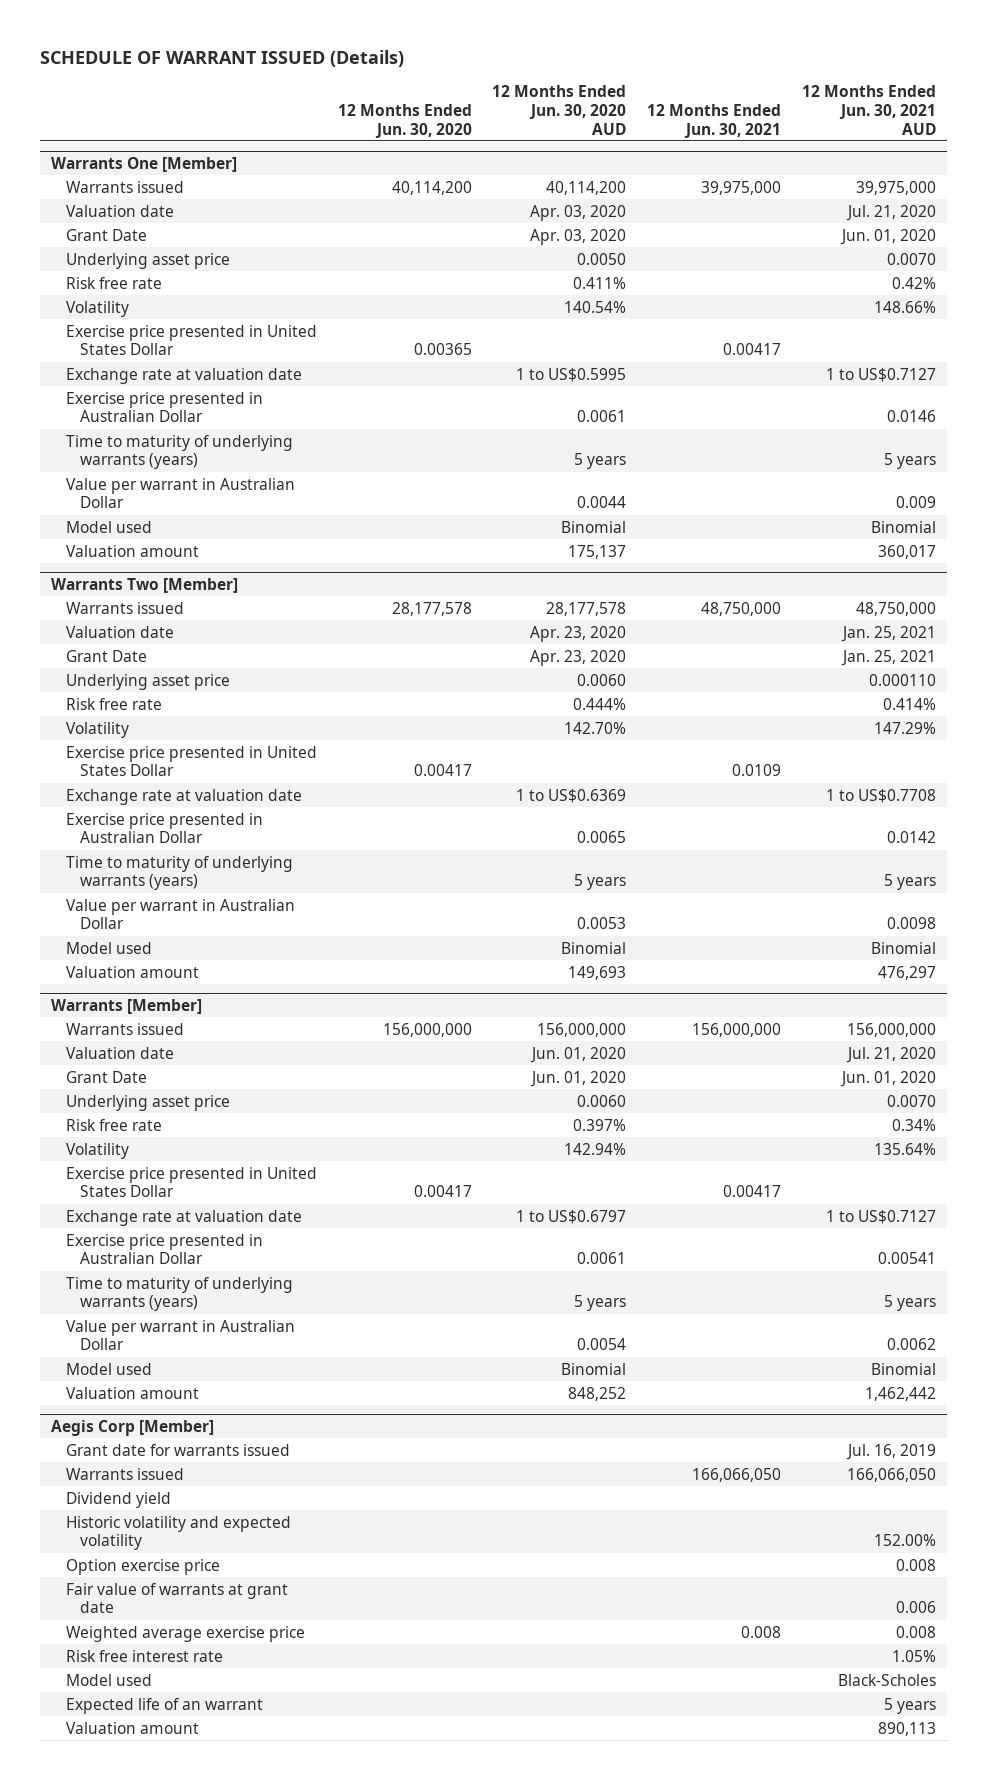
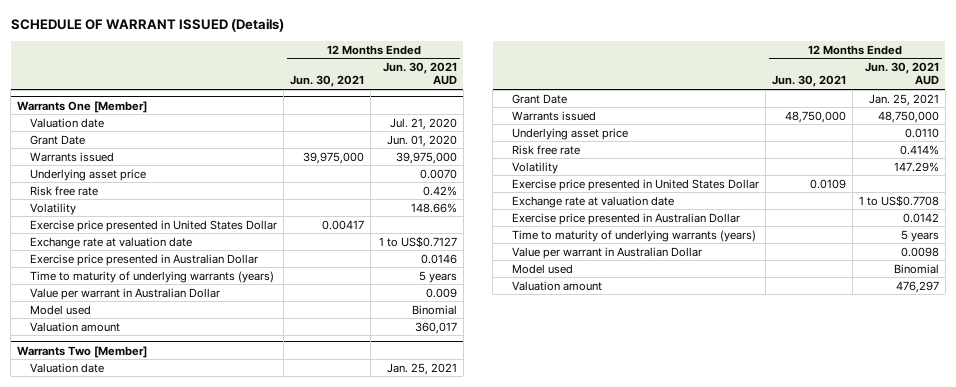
- | 12 Months Ended Jun. 30, 2020 | 12 Months Ended Jun. 30, 2020 AUD | 12 Months Ended Jun. 30, 2021 | 12 Months Ended Jun. 30, 2021 AUD
+ | 12 Months Ended Jun. 30, 2021 | 12 Months Ended Jun. 30, 2021 AUD
@ Warrants One [Member]
moved down: Warrants issued | 39,975,000 | 39,975,000
@ Warrants Two [Member]
- Underlying asset price | | 0.0060 | | 0.000110
moved down: Warrants issued | 48,750,000 | 48,750,000
+ Underlying asset price | | 0.0110
- Warrants [Member]
- Warrants issued | 156,000,000 | 156,000,000 | 156,000,000 | 156,000,000
- Valuation date | | Jun. 01, 2020 | | Jul. 21, 2020
- Grant Date | | Jun. 01, 2020 | | Jun. 01, 2020
- Underlying asset price | | 0.0060 | | 0.0070
- Risk free rate | | 0.397% | | 0.34%
- Volatility | | 142.94% | | 135.64%
- Exercise price presented in United States Dollar | 0.00417 | | 0.00417 |
- Exchange rate at valuation date | | 1 to US$0.6797 | | 1 to US$0.7127
- Exercise price presented in Australian Dollar | | 0.0061 | | 0.00541
- Time to maturity of underlying warrants (years) | | 5 years | | 5 years
- Value per warrant in Australian Dollar | | 0.0054 | | 0.0062
- Model used | | Binomial | | Binomial
- Valuation amount | | 848,252 | | 1,462,442
- Aegis Corp [Member]
- Grant date for warrants issued | | | | Jul. 16, 2019
- Warrants issued | | | 166,066,050 | 166,066,050
- Dividend yield
- Historic volatility and expected volatility | | | | 152.00%
- Option exercise price | | | | 0.008
- Fair value of warrants at grant date | | | | 0.006
- Weighted average exercise price | | | 0.008 | 0.008
- Risk free interest rate | | | | 1.05%
- Model used | | | | Black-Scholes
- Expected life of an warrant | | | | 5 years
- Valuation amount | | | | 890,113

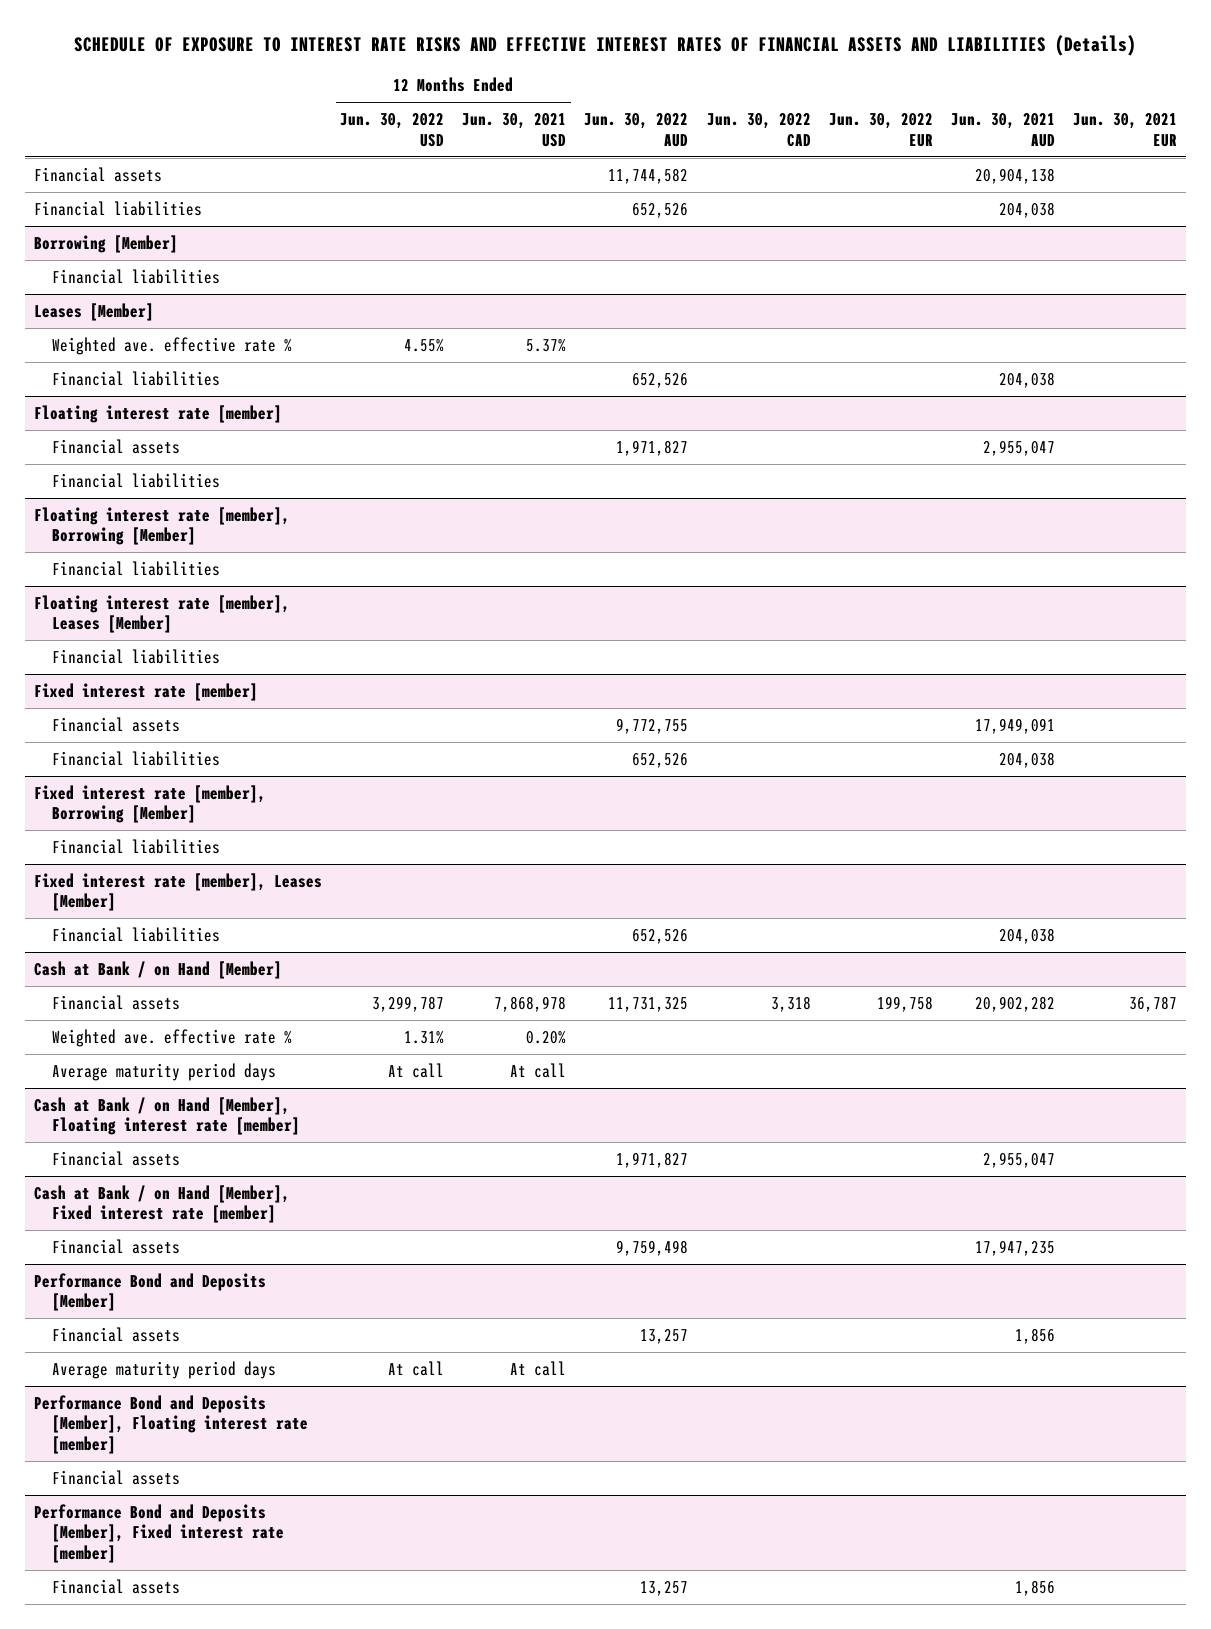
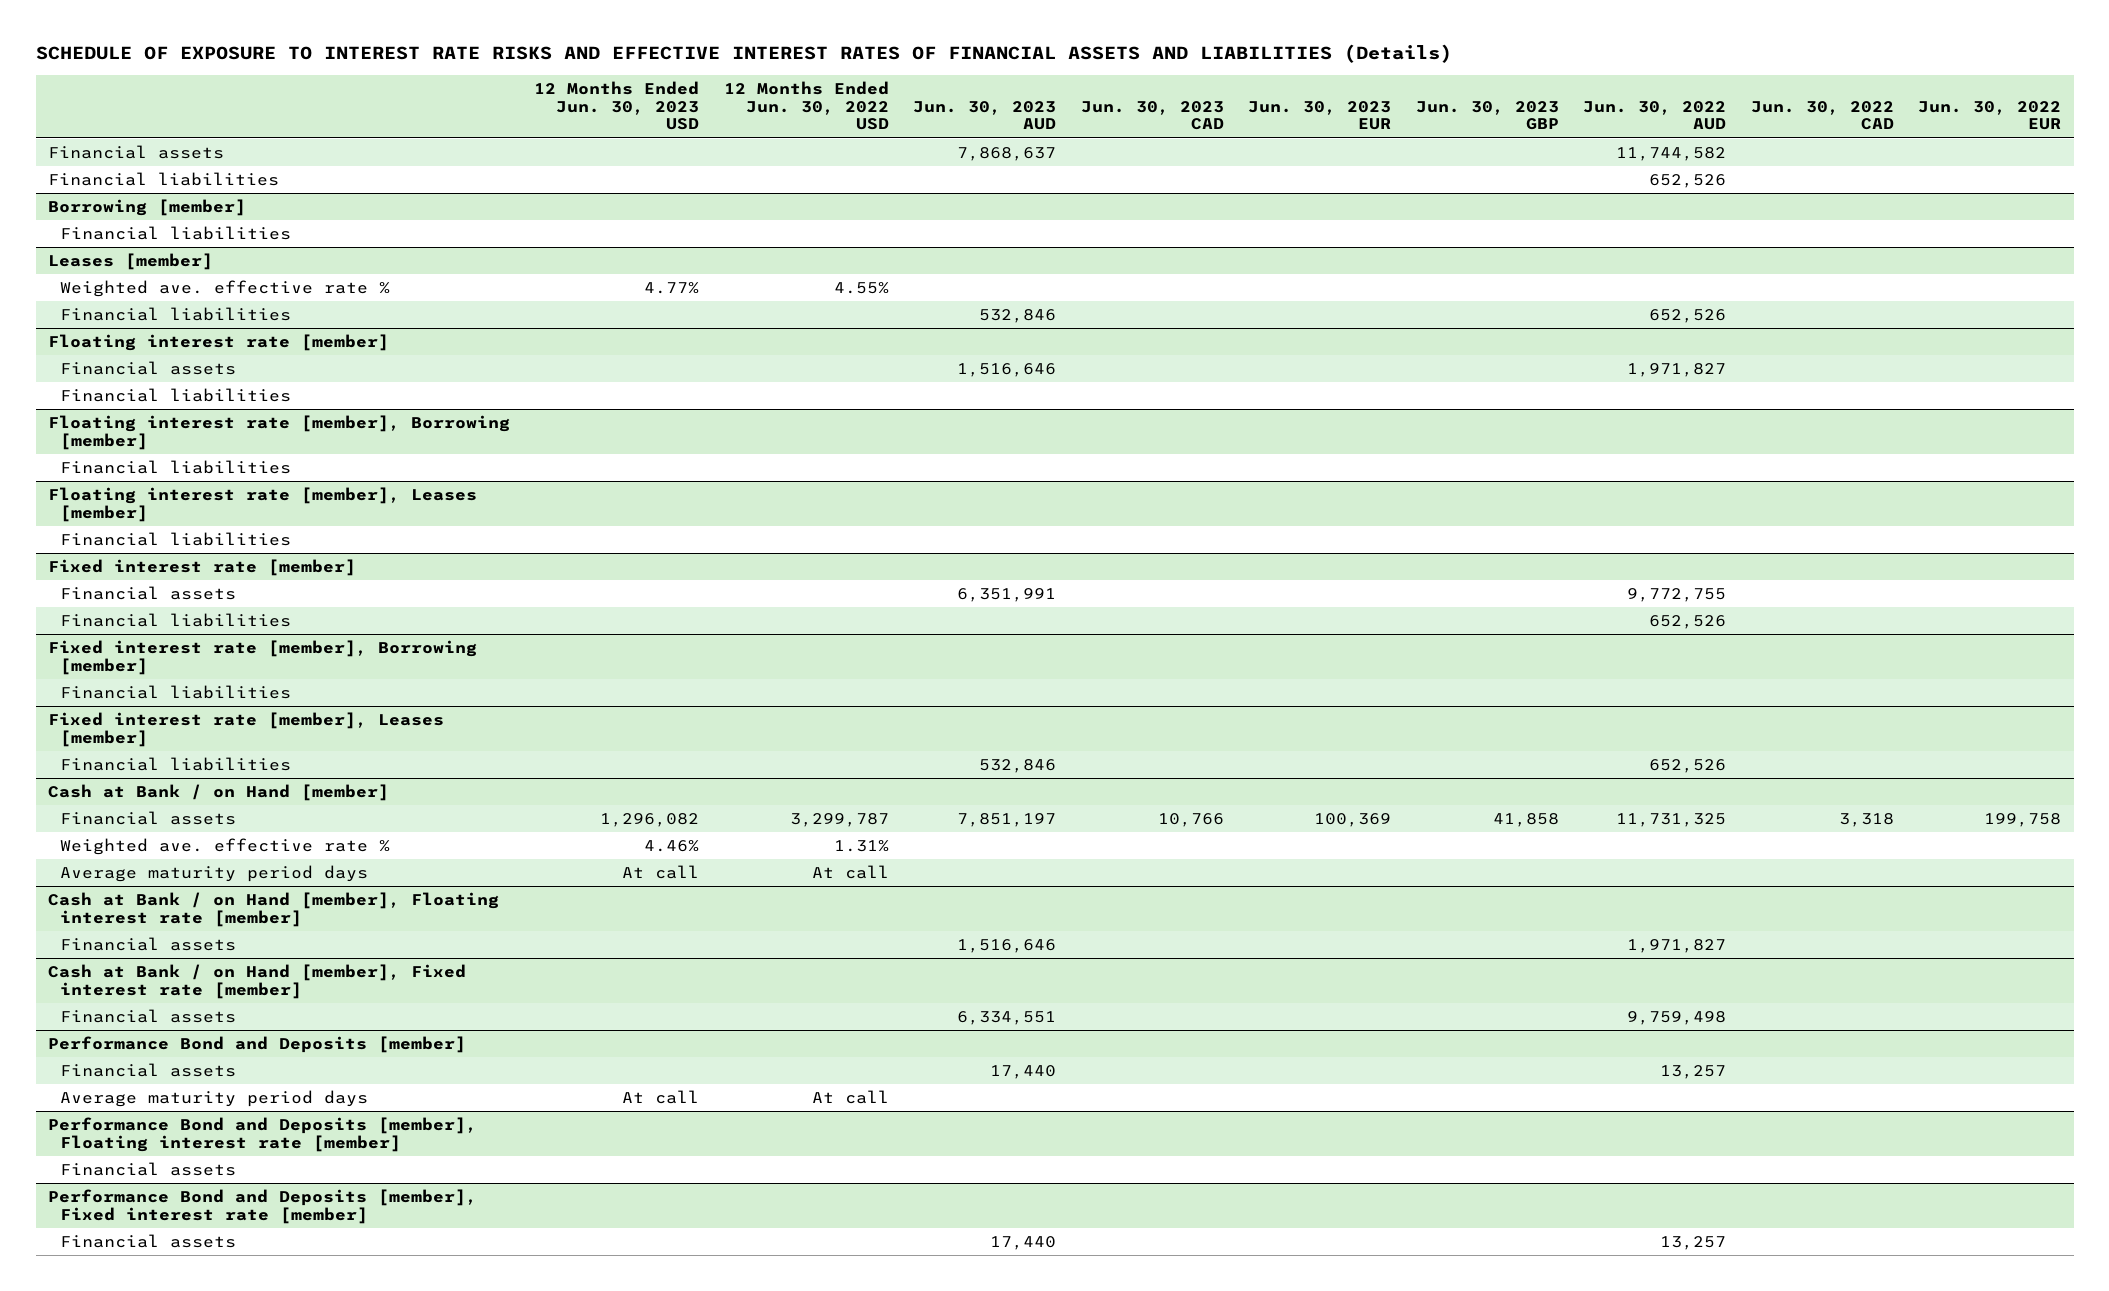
- | 12 Months Ended Jun. 30, 2022 USD | 12 Months Ended Jun. 30, 2021 USD | Jun. 30, 2022 AUD | Jun. 30, 2022 CAD | Jun. 30, 2022 EUR | Jun. 30, 2021 AUD | Jun. 30, 2021 EUR
+ | 12 Months Ended Jun. 30, 2023 USD | 12 Months Ended Jun. 30, 2022 USD | Jun. 30, 2023 AUD | Jun. 30, 2023 CAD | Jun. 30, 2023 EUR | Jun. 30, 2023 GBP | Jun. 30, 2022 AUD | Jun. 30, 2022 CAD | Jun. 30, 2022 EUR
- Borrowing [Member]
+ Borrowing [member]
- Leases [Member]
+ Leases [member]
- Floating interest rate [member], Borrowing [Member]
+ Floating interest rate [member], Borrowing [member]
- Floating interest rate [member], Leases [Member]
+ Floating interest rate [member], Leases [member]
- Fixed interest rate [member], Borrowing [Member]
+ Fixed interest rate [member], Borrowing [member]
- Fixed interest rate [member], Leases [Member]
+ Fixed interest rate [member], Leases [member]
- Cash at Bank / on Hand [Member]
+ Cash at Bank / on Hand [member]
- Cash at Bank / on Hand [Member], Floating interest rate [member]
+ Cash at Bank / on Hand [member], Floating interest rate [member]
- Cash at Bank / on Hand [Member], Fixed interest rate [member]
+ Cash at Bank / on Hand [member], Fixed interest rate [member]
- Performance Bond and Deposits [Member]
+ Performance Bond and Deposits [member]
- Performance Bond and Deposits [Member], Floating interest rate [member]
+ Performance Bond and Deposits [member], Floating interest rate [member]
- Performance Bond and Deposits [Member], Fixed interest rate [member]
+ Performance Bond and Deposits [member], Fixed interest rate [member]

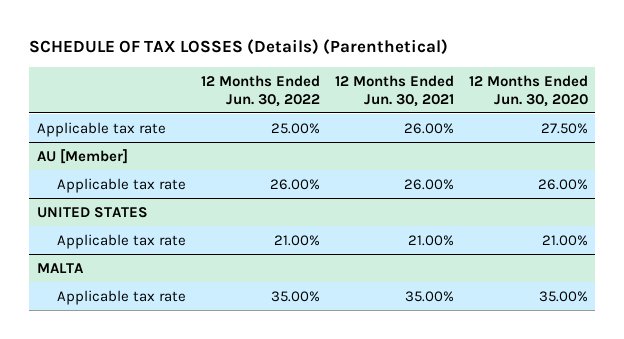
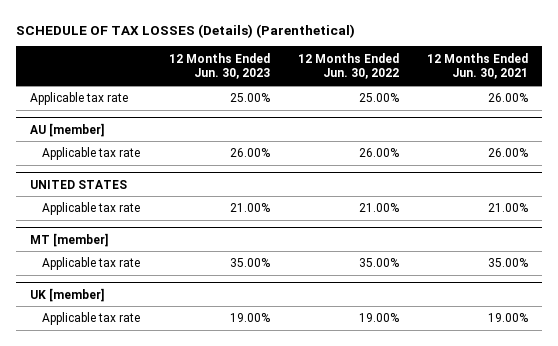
- | 12 Months Ended Jun. 30, 2022 | 12 Months Ended Jun. 30, 2021 | 12 Months Ended Jun. 30, 2020
+ | 12 Months Ended Jun. 30, 2023 | 12 Months Ended Jun. 30, 2022 | 12 Months Ended Jun. 30, 2021
- AU [Member]
+ AU [member]
- MALTA
+ MT [member]
+ UK [member]
+ Applicable tax rate | 19.00% | 19.00% | 19.00%

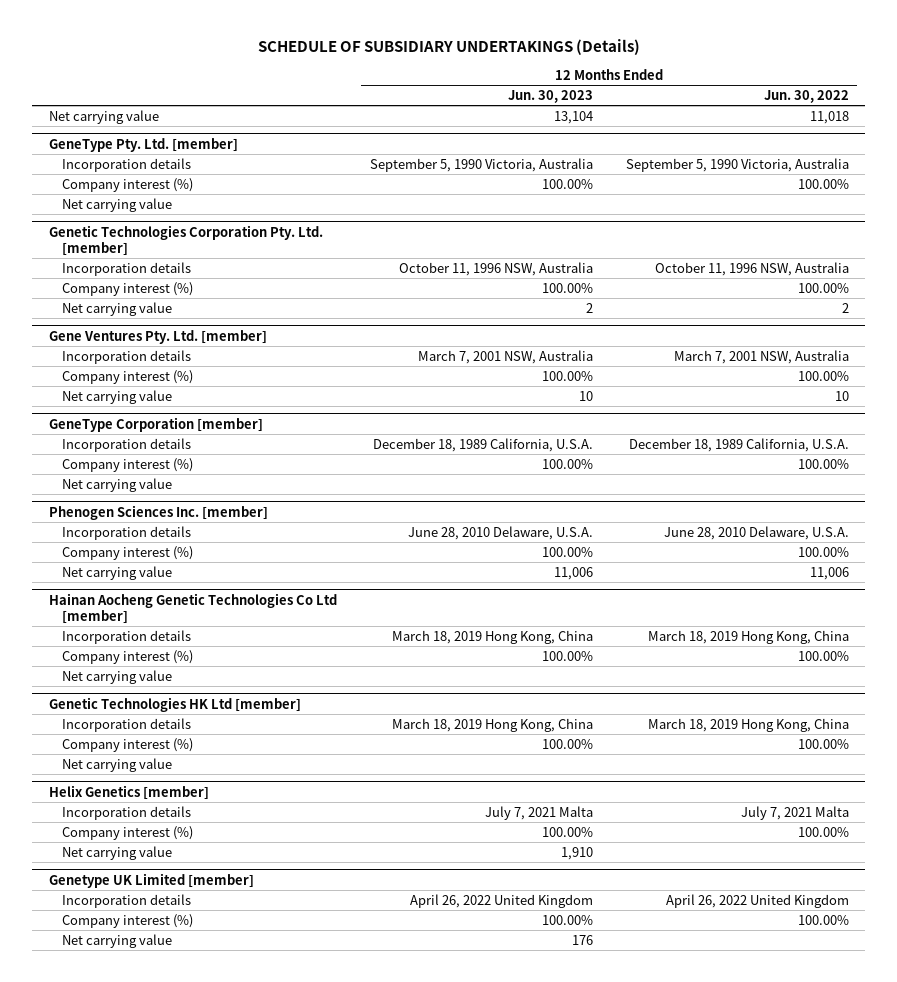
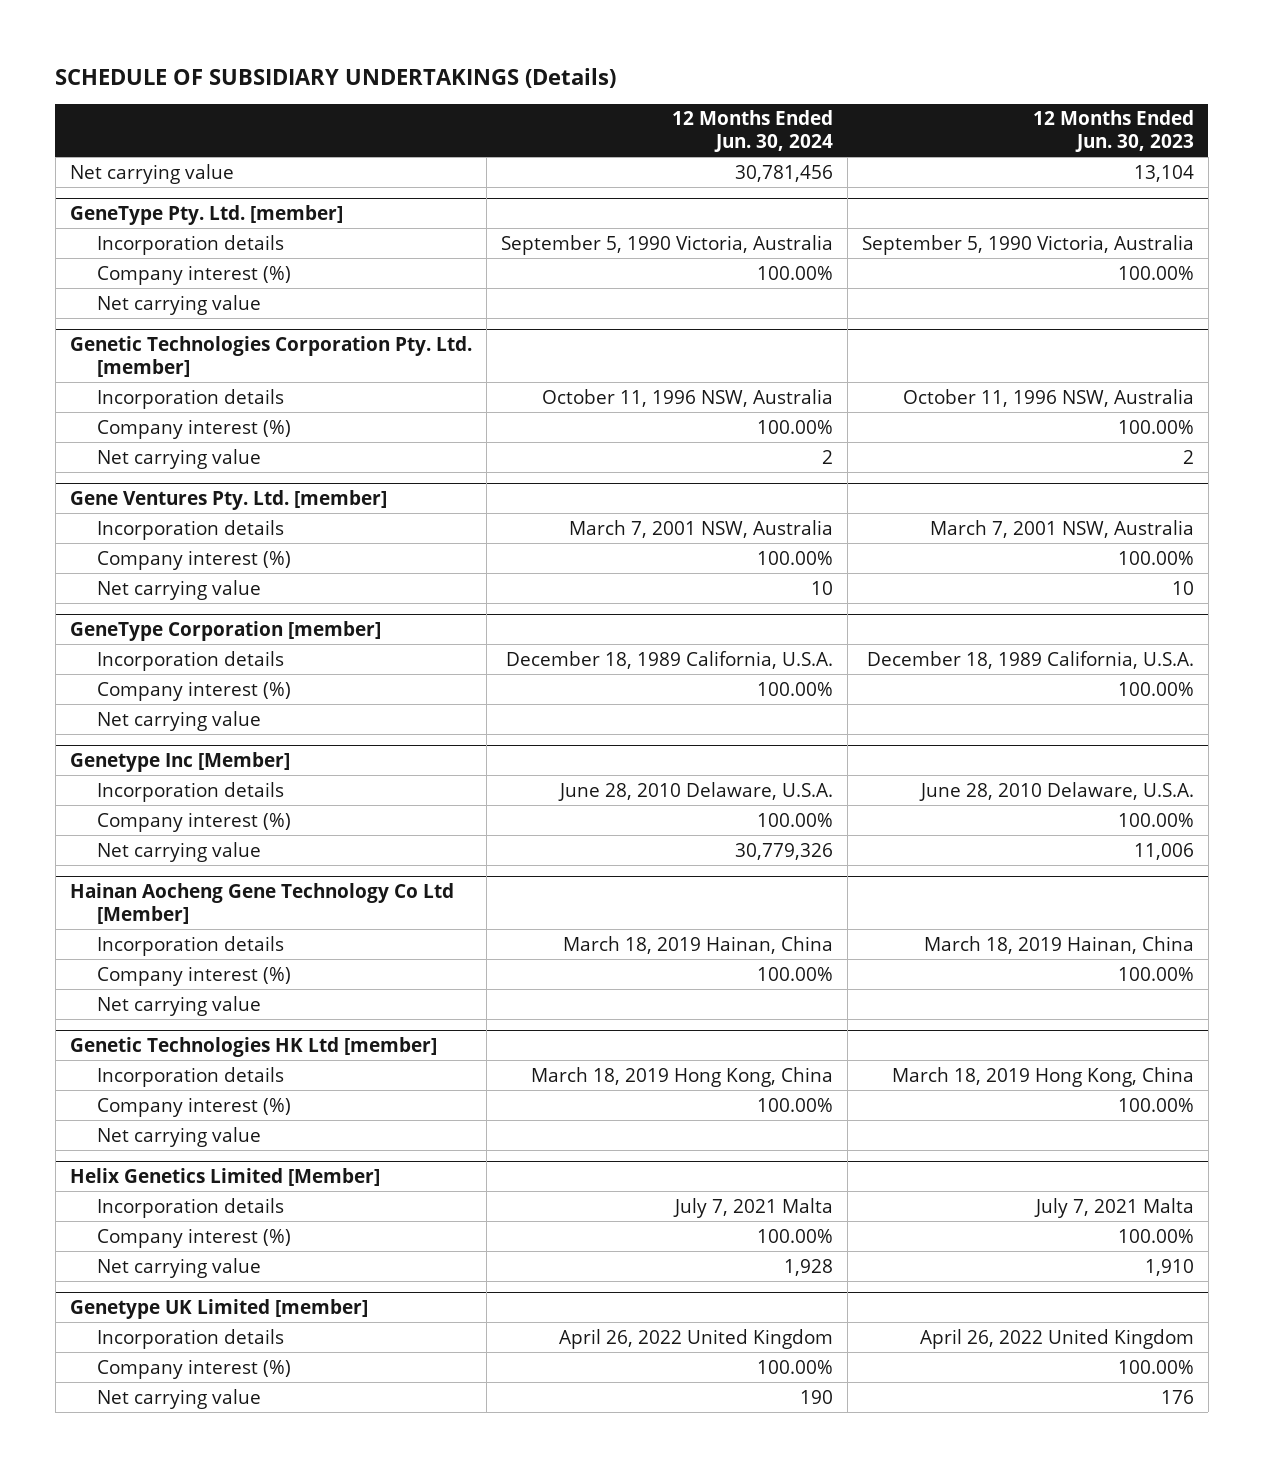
- | 12 Months Ended Jun. 30, 2023 | 12 Months Ended Jun. 30, 2022
+ | 12 Months Ended Jun. 30, 2024 | 12 Months Ended Jun. 30, 2023
- Phenogen Sciences Inc. [member]
+ Genetype Inc [Member]
- Hainan Aocheng Genetic Technologies Co Ltd [member]
- Incorporation details | March 18, 2019 Hong Kong, China | March 18, 2019 Hong Kong, China
+ Hainan Aocheng Gene Technology Co Ltd [Member]
+ Incorporation details | March 18, 2019 Hainan, China | March 18, 2019 Hainan, China
- Helix Genetics [member]
+ Helix Genetics Limited [Member]

